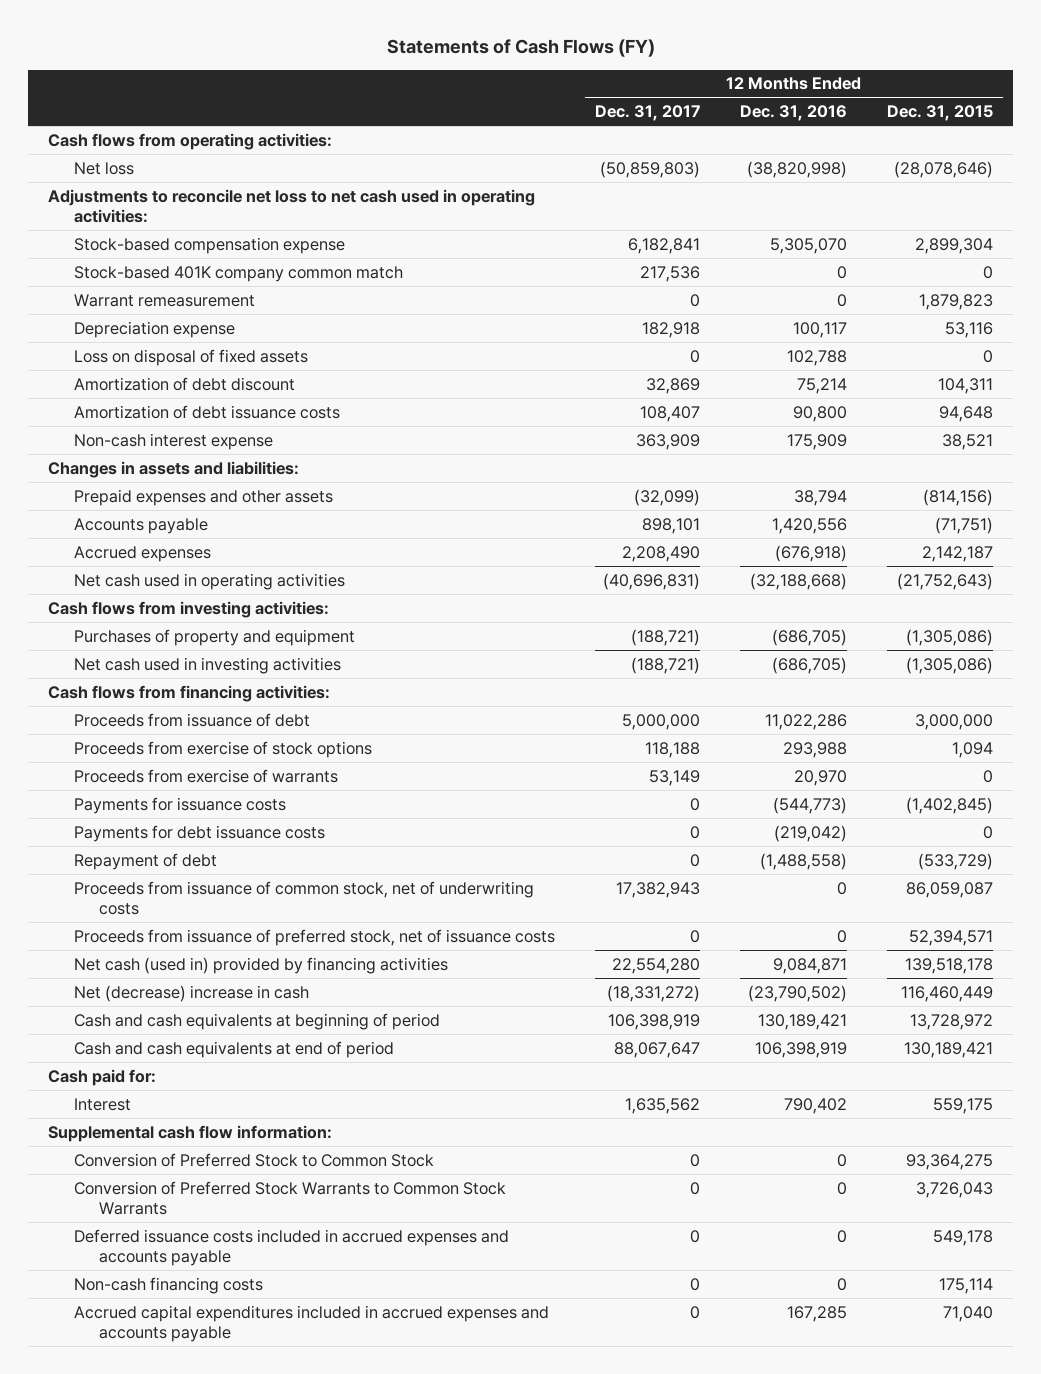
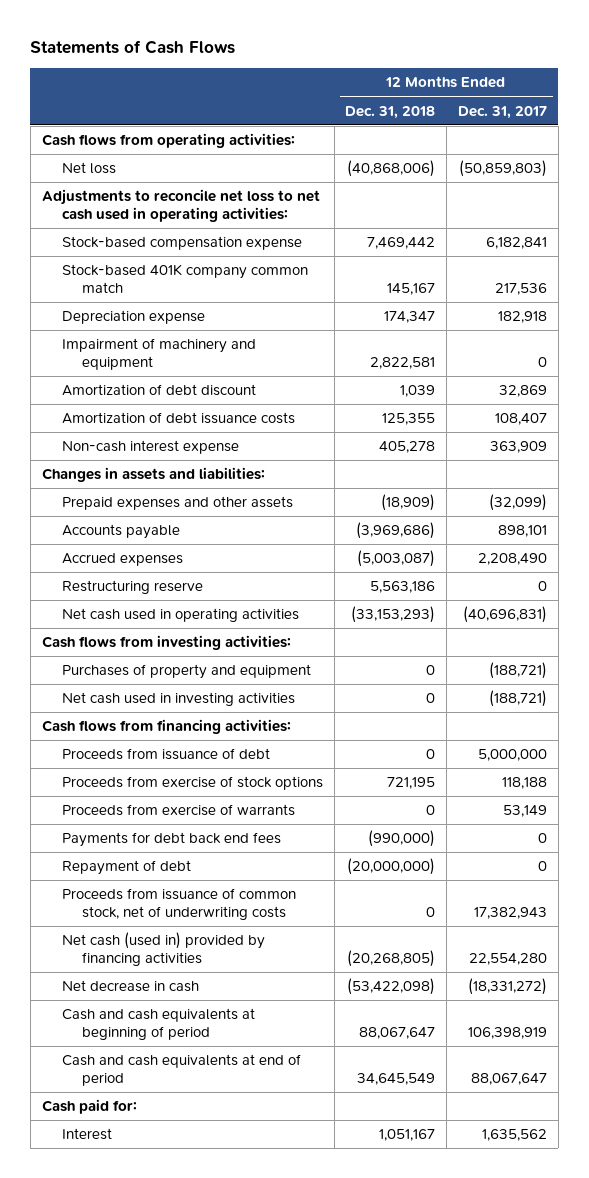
- Statements of Cash Flows (FY)
+ Statements of Cash Flows
- | 12 Months Ended Dec. 31, 2017 | 12 Months Ended Dec. 31, 2016 | 12 Months Ended Dec. 31, 2015
+ | 12 Months Ended Dec. 31, 2018 | 12 Months Ended Dec. 31, 2017
- Warrant remeasurement | 0 | 0 | 1,879,823
- Loss on disposal of fixed assets | 0 | 102,788 | 0
+ Impairment of machinery and equipment | 2,822,581 | 0
+ Restructuring reserve | 5,563,186 | 0
- Payments for issuance costs | 0 | (544,773) | (1,402,845)
- Payments for debt issuance costs | 0 | (219,042) | 0
+ Payments for debt back end fees | (990,000) | 0
- Proceeds from issuance of preferred stock, net of issuance costs | 0 | 0 | 52,394,571
- Net (decrease) increase in cash | (18,331,272) | (23,790,502) | 116,460,449
+ Net decrease in cash | (53,422,098) | (18,331,272)
- Supplemental cash flow information:
- Conversion of Preferred Stock to Common Stock | 0 | 0 | 93,364,275
- Conversion of Preferred Stock Warrants to Common Stock Warrants | 0 | 0 | 3,726,043
- Deferred issuance costs included in accrued expenses and accounts payable | 0 | 0 | 549,178
- Non-cash financing costs | 0 | 0 | 175,114
- Accrued capital expenditures included in accrued expenses and accounts payable | 0 | 167,285 | 71,040

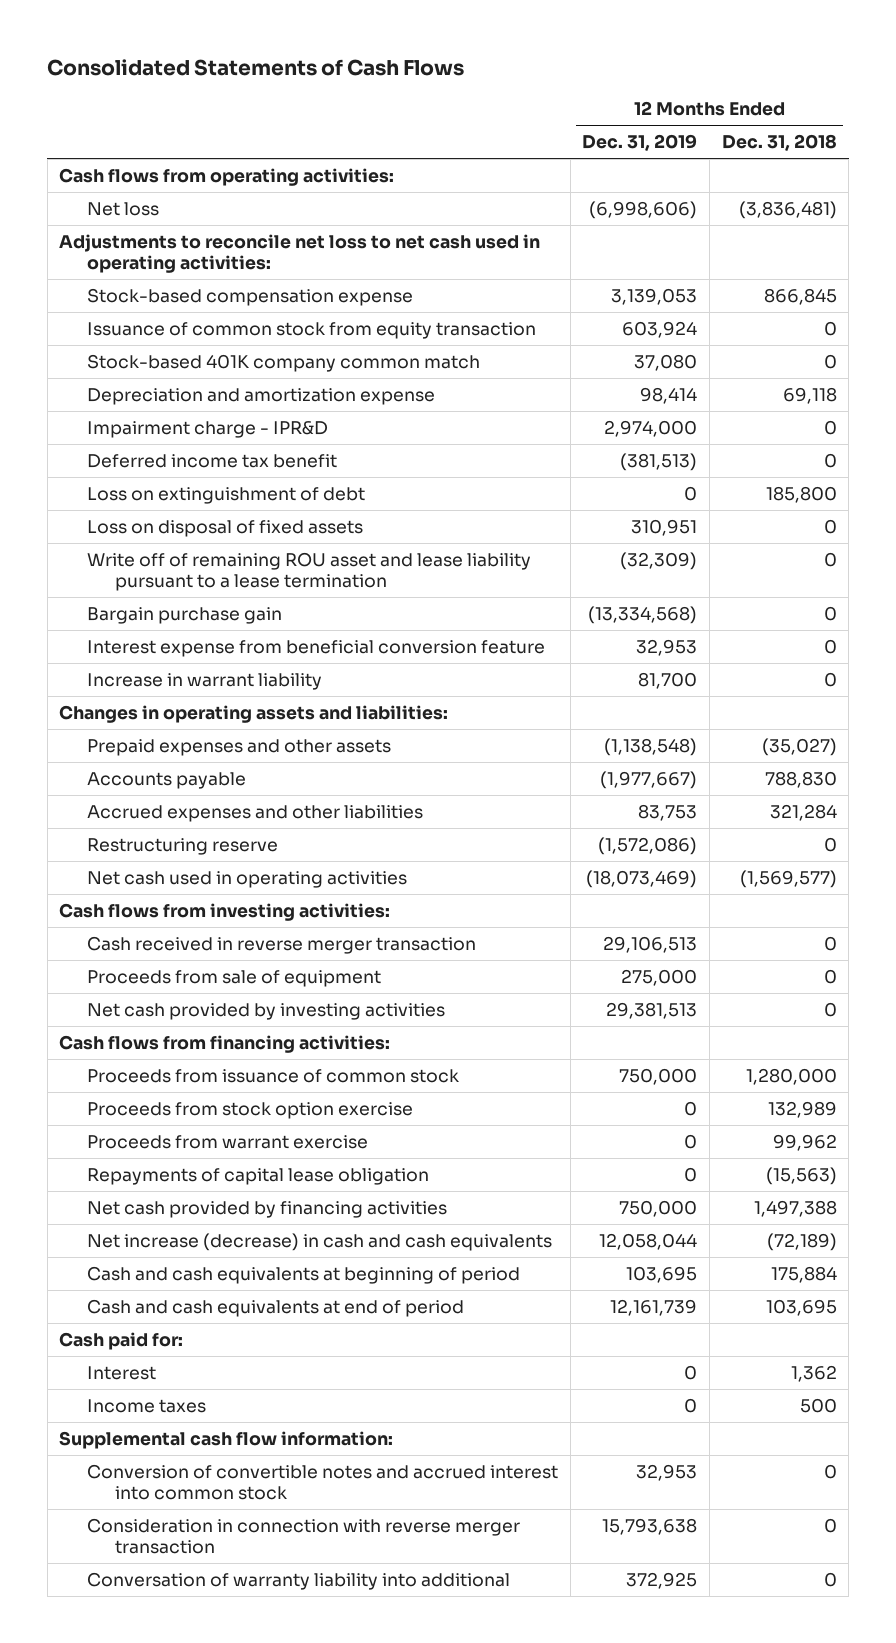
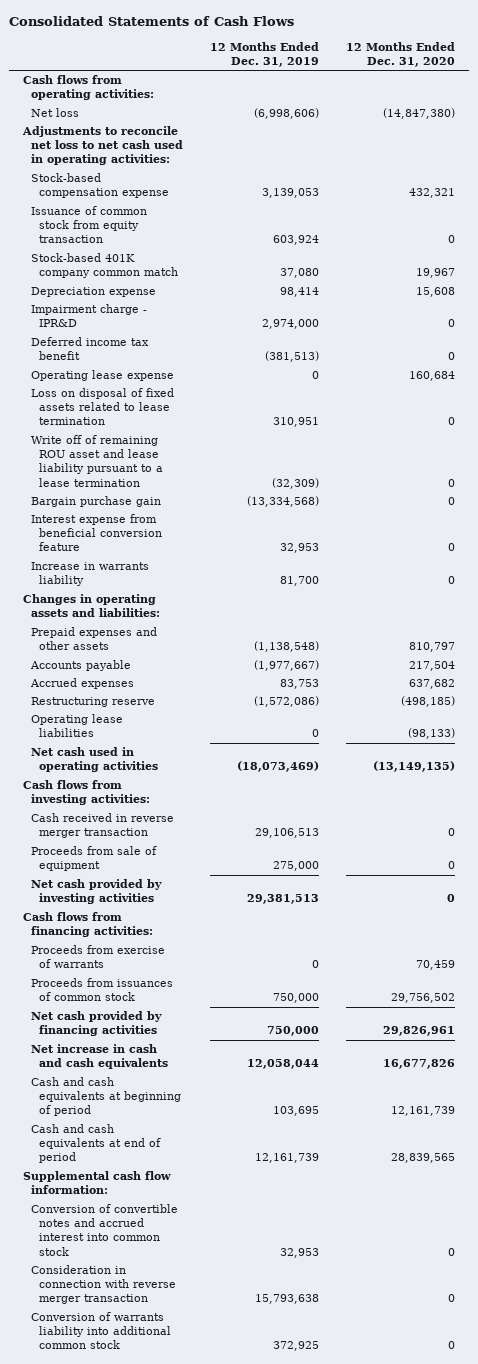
- | 12 Months Ended Dec. 31, 2019 | 12 Months Ended Dec. 31, 2018
+ | 12 Months Ended Dec. 31, 2019 | 12 Months Ended Dec. 31, 2020
- Depreciation and amortization expense | 98,414 | 69,118
+ Depreciation expense | 98,414 | 15,608
- Loss on extinguishment of debt | 0 | 185,800
- Loss on disposal of fixed assets | 310,951 | 0
+ Operating lease expense | 0 | 160,684
+ Loss on disposal of fixed assets related to lease termination | 310,951 | 0
- Increase in warrant liability | 81,700 | 0
+ Increase in warrants liability | 81,700 | 0
- Accrued expenses and other liabilities | 83,753 | 321,284
+ Accrued expenses | 83,753 | 637,682
+ Operating lease liabilities | 0 | (98,133)
- Proceeds from issuance of common stock | 750,000 | 1,280,000
- Proceeds from stock option exercise | 0 | 132,989
- Proceeds from warrant exercise | 0 | 99,962
- Repayments of capital lease obligation | 0 | (15,563)
+ Proceeds from exercise of warrants | 0 | 70,459
+ Proceeds from issuances of common stock | 750,000 | 29,756,502
- Net increase (decrease) in cash and cash equivalents | 12,058,044 | (72,189)
+ Net increase in cash and cash equivalents | 12,058,044 | 16,677,826
- Cash paid for:
- Interest | 0 | 1,362
- Income taxes | 0 | 500
- Conversation of warranty liability into additional | 372,925 | 0
+ Conversion of warrants liability into additional common stock | 372,925 | 0

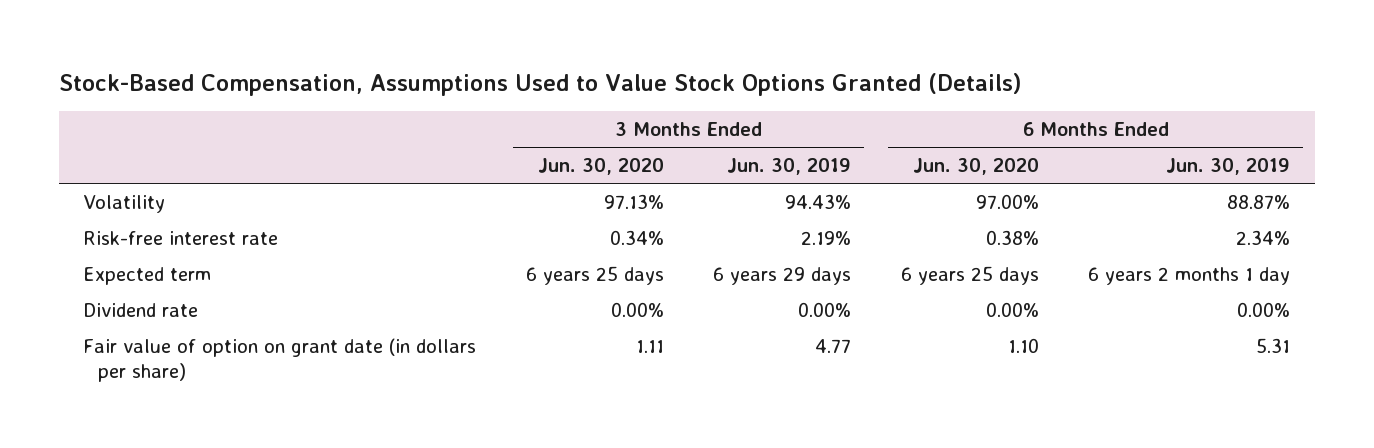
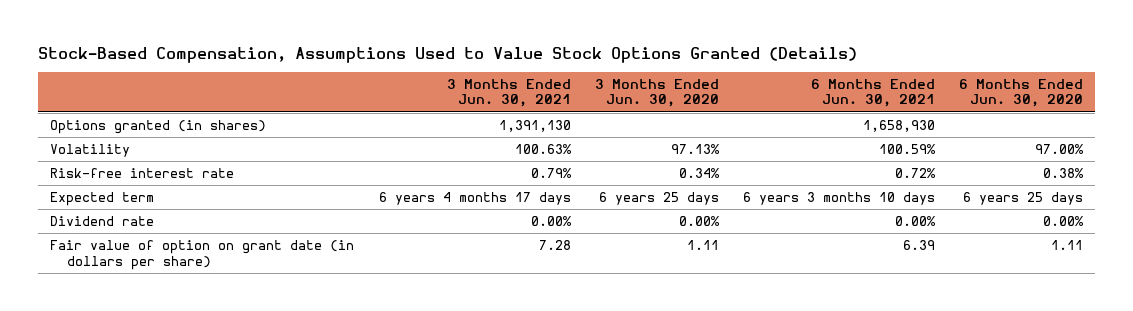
- | 3 Months Ended Jun. 30, 2020 | 3 Months Ended Jun. 30, 2019 | 6 Months Ended Jun. 30, 2020 | 6 Months Ended Jun. 30, 2019
+ | 3 Months Ended Jun. 30, 2021 | 3 Months Ended Jun. 30, 2020 | 6 Months Ended Jun. 30, 2021 | 6 Months Ended Jun. 30, 2020
+ Options granted (in shares) | 1,391,130 | | 1,658,930 |
- Fair value of option on grant date (in dollars per share) | 1.11 | 4.77 | 1.10 | 5.31
+ Fair value of option on grant date (in dollars per share) | 7.28 | 1.11 | 6.39 | 1.11

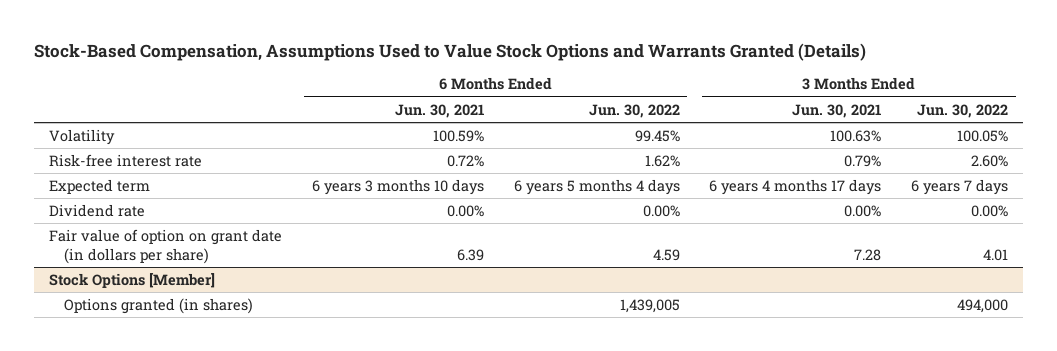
- Stock-Based Compensation, Assumptions Used to Value Stock Options Granted (Details)
+ Stock-Based Compensation, Assumptions Used to Value Stock Options and Warrants Granted (Details)
- | 3 Months Ended Jun. 30, 2021 | 3 Months Ended Jun. 30, 2020 | 6 Months Ended Jun. 30, 2021 | 6 Months Ended Jun. 30, 2020
+ | 6 Months Ended Jun. 30, 2021 | 6 Months Ended Jun. 30, 2022 | 3 Months Ended Jun. 30, 2021 | 3 Months Ended Jun. 30, 2022
- Options granted (in shares) | 1,391,130 | | 1,658,930 |
+ Stock Options [Member]
+ Options granted (in shares) | | 1,439,005 | | 494,000

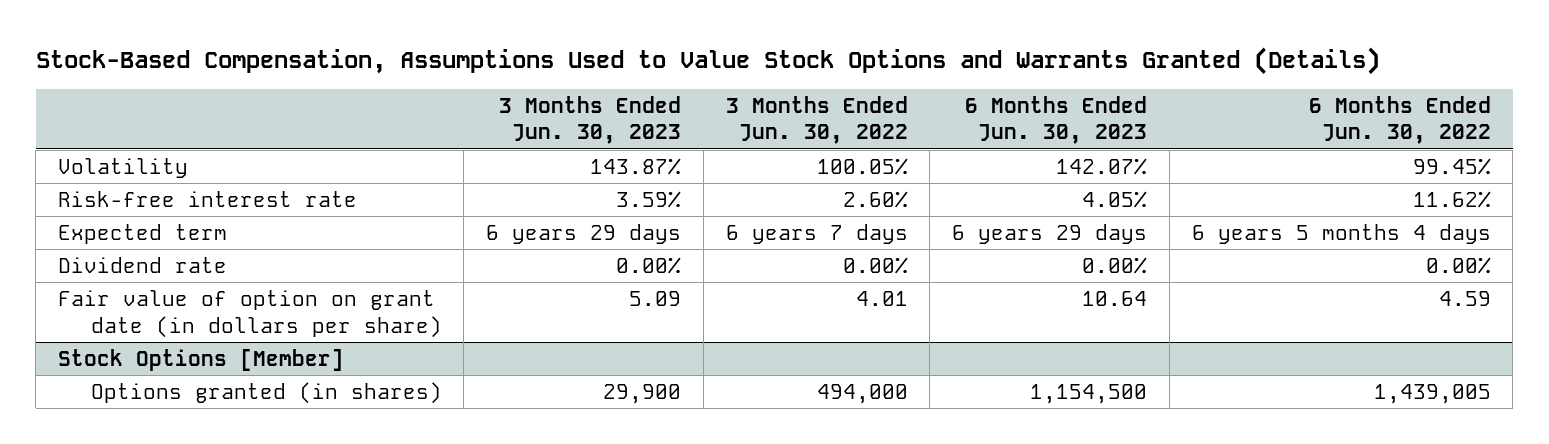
- | 6 Months Ended Jun. 30, 2021 | 6 Months Ended Jun. 30, 2022 | 3 Months Ended Jun. 30, 2021 | 3 Months Ended Jun. 30, 2022
+ | 3 Months Ended Jun. 30, 2023 | 3 Months Ended Jun. 30, 2022 | 6 Months Ended Jun. 30, 2023 | 6 Months Ended Jun. 30, 2022
- Risk-free interest rate | 0.72% | 1.62% | 0.79% | 2.60%
+ Risk-free interest rate | 3.59% | 2.60% | 4.05% | 11.62%

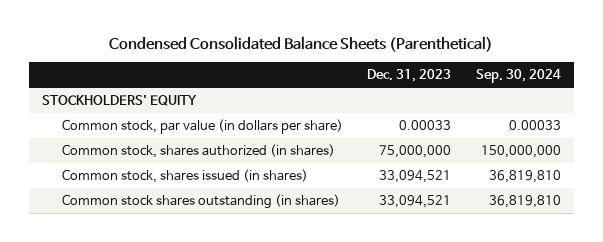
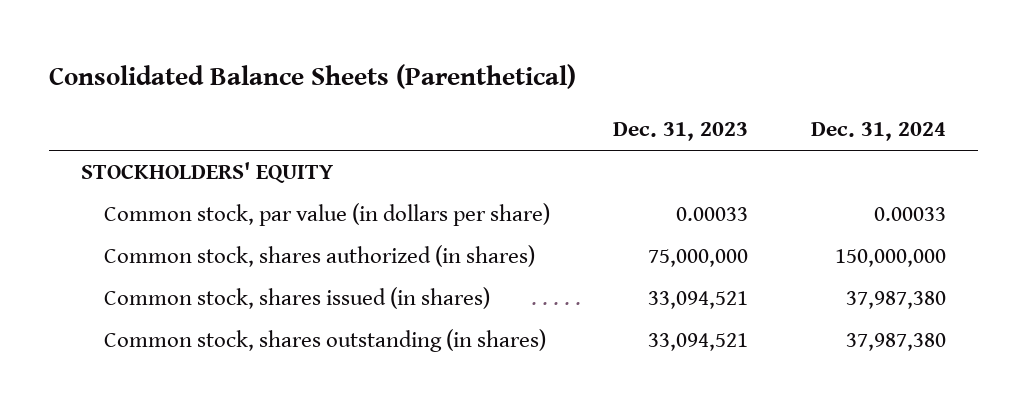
- Condensed Consolidated Balance Sheets (Parenthetical)
+ Consolidated Balance Sheets (Parenthetical)
- | Dec. 31, 2023 | Sep. 30, 2024
+ | Dec. 31, 2023 | Dec. 31, 2024
- Common stock shares outstanding (in shares) | 33,094,521 | 36,819,810
+ Common stock, shares outstanding (in shares) | 33,094,521 | 37,987,380

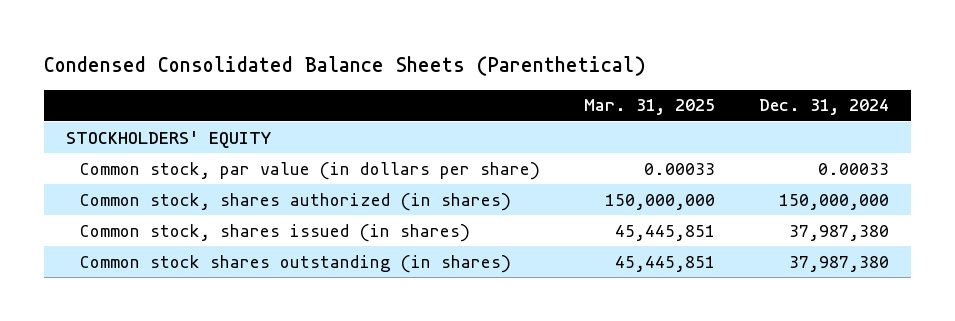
- Consolidated Balance Sheets (Parenthetical)
+ Condensed Consolidated Balance Sheets (Parenthetical)
- | Dec. 31, 2023 | Dec. 31, 2024
+ | Mar. 31, 2025 | Dec. 31, 2024
- Common stock, shares outstanding (in shares) | 33,094,521 | 37,987,380
+ Common stock shares outstanding (in shares) | 45,445,851 | 37,987,380

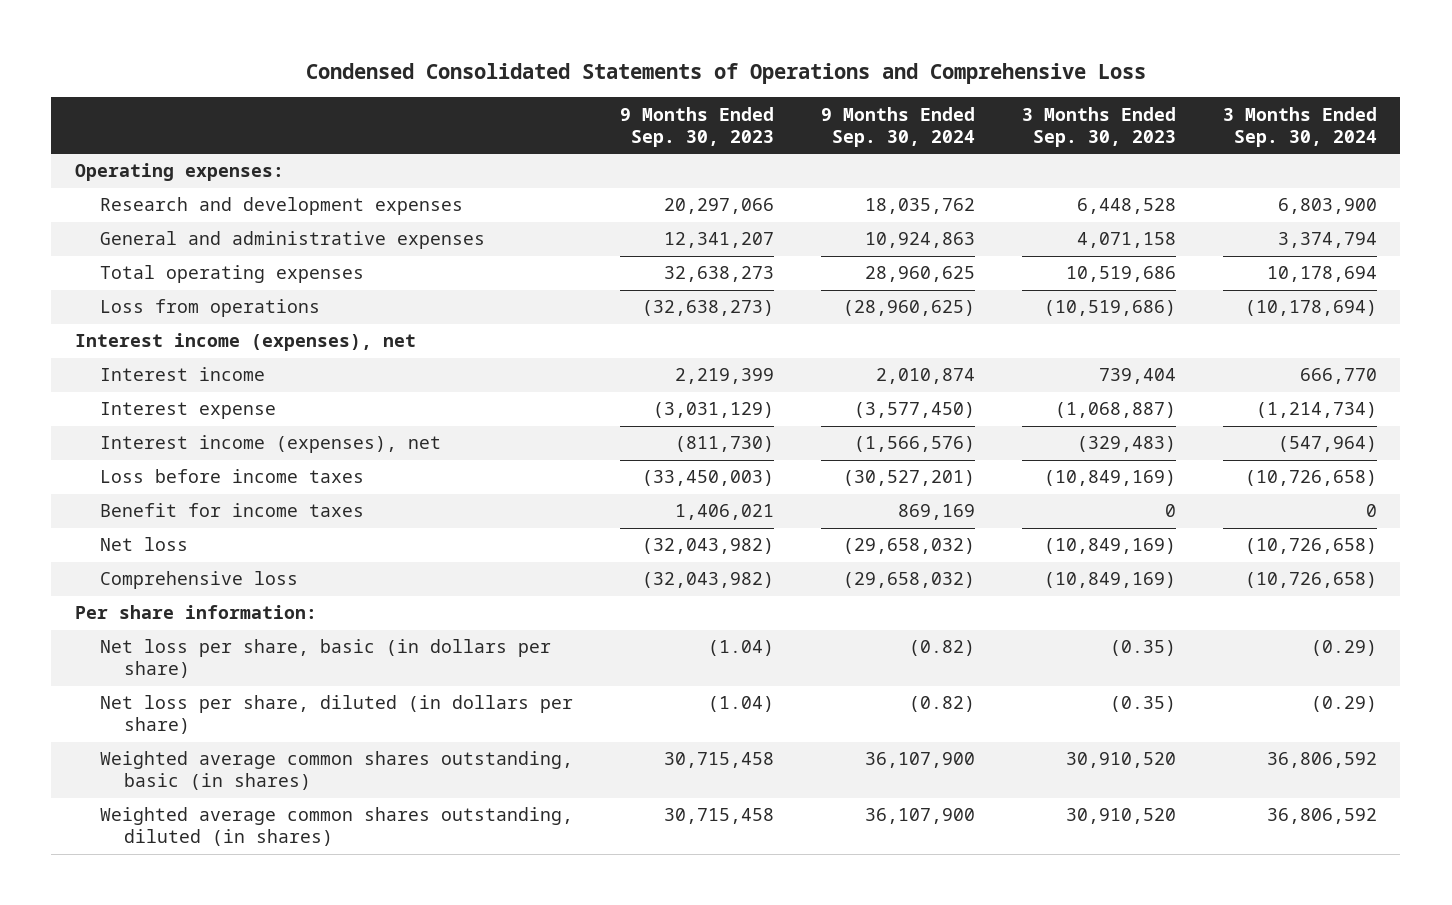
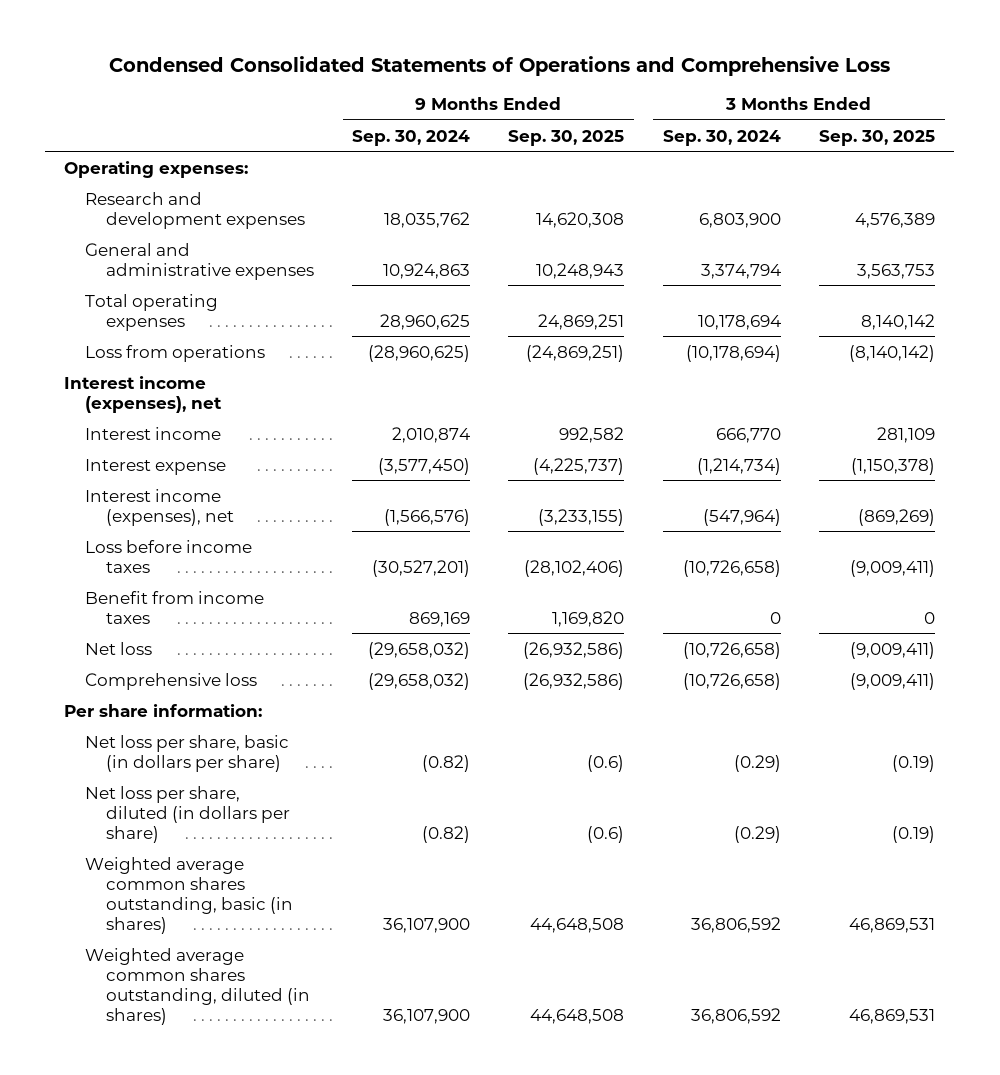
- | 9 Months Ended Sep. 30, 2023 | 9 Months Ended Sep. 30, 2024 | 3 Months Ended Sep. 30, 2023 | 3 Months Ended Sep. 30, 2024
+ | 9 Months Ended Sep. 30, 2024 | 9 Months Ended Sep. 30, 2025 | 3 Months Ended Sep. 30, 2024 | 3 Months Ended Sep. 30, 2025
- Benefit for income taxes | 1,406,021 | 869,169 | 0 | 0
+ Benefit from income taxes | 869,169 | 1,169,820 | 0 | 0

